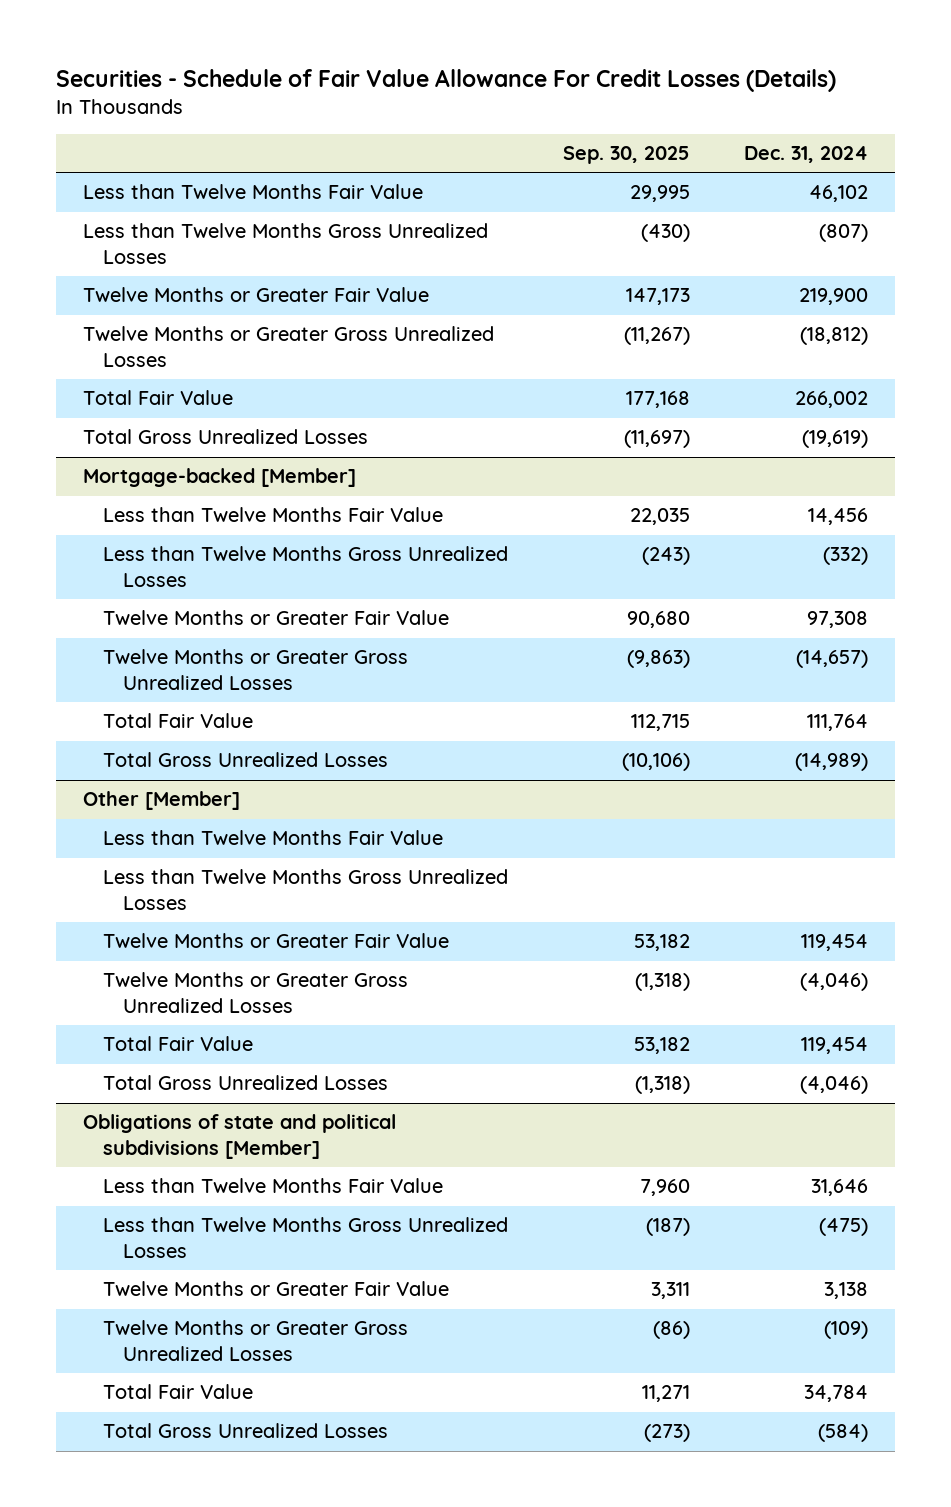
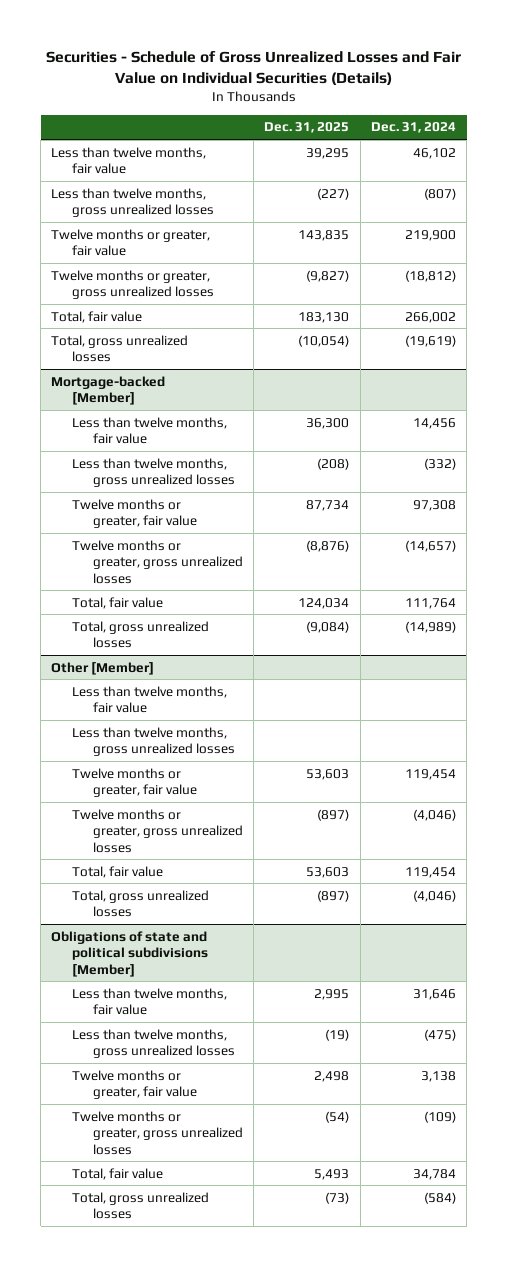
- Securities - Schedule of Fair Value Allowance For Credit Losses (Details)
+ Securities - Schedule of Gross Unrealized Losses and Fair Value on Individual Securities (Details)
- | Sep. 30, 2025 | Dec. 31, 2024
+ | Dec. 31, 2025 | Dec. 31, 2024
- Less than Twelve Months Fair Value | 29,995 | 46,102
- Less than Twelve Months Gross Unrealized Losses | (430) | (807)
- Twelve Months or Greater Fair Value | 147,173 | 219,900
- Twelve Months or Greater Gross Unrealized Losses | (11,267) | (18,812)
- Total Fair Value | 177,168 | 266,002
- Total Gross Unrealized Losses | (11,697) | (19,619)
+ Less than twelve months, fair value | 39,295 | 46,102
+ Less than twelve months, gross unrealized losses | (227) | (807)
+ Twelve months or greater, fair value | 143,835 | 219,900
+ Twelve months or greater, gross unrealized losses | (9,827) | (18,812)
+ Total, fair value | 183,130 | 266,002
+ Total, gross unrealized losses | (10,054) | (19,619)
@ Mortgage-backed [Member]
- Less than Twelve Months Fair Value | 22,035 | 14,456
- Less than Twelve Months Gross Unrealized Losses | (243) | (332)
- Twelve Months or Greater Fair Value | 90,680 | 97,308
- Twelve Months or Greater Gross Unrealized Losses | (9,863) | (14,657)
- Total Fair Value | 112,715 | 111,764
- Total Gross Unrealized Losses | (10,106) | (14,989)
+ Less than twelve months, fair value | 36,300 | 14,456
+ Less than twelve months, gross unrealized losses | (208) | (332)
+ Twelve months or greater, fair value | 87,734 | 97,308
+ Twelve months or greater, gross unrealized losses | (8,876) | (14,657)
+ Total, fair value | 124,034 | 111,764
+ Total, gross unrealized losses | (9,084) | (14,989)
@ Other [Member]
- Less than Twelve Months Fair Value
- Less than Twelve Months Gross Unrealized Losses
- Twelve Months or Greater Fair Value | 53,182 | 119,454
- Twelve Months or Greater Gross Unrealized Losses | (1,318) | (4,046)
- Total Fair Value | 53,182 | 119,454
- Total Gross Unrealized Losses | (1,318) | (4,046)
+ Less than twelve months, fair value
+ Less than twelve months, gross unrealized losses
+ Twelve months or greater, fair value | 53,603 | 119,454
+ Twelve months or greater, gross unrealized losses | (897) | (4,046)
+ Total, fair value | 53,603 | 119,454
+ Total, gross unrealized losses | (897) | (4,046)
@ Obligations of state and political subdivisions [Member]
- Less than Twelve Months Fair Value | 7,960 | 31,646
- Less than Twelve Months Gross Unrealized Losses | (187) | (475)
- Twelve Months or Greater Fair Value | 3,311 | 3,138
- Twelve Months or Greater Gross Unrealized Losses | (86) | (109)
- Total Fair Value | 11,271 | 34,784
- Total Gross Unrealized Losses | (273) | (584)
+ Less than twelve months, fair value | 2,995 | 31,646
+ Less than twelve months, gross unrealized losses | (19) | (475)
+ Twelve months or greater, fair value | 2,498 | 3,138
+ Twelve months or greater, gross unrealized losses | (54) | (109)
+ Total, fair value | 5,493 | 34,784
+ Total, gross unrealized losses | (73) | (584)

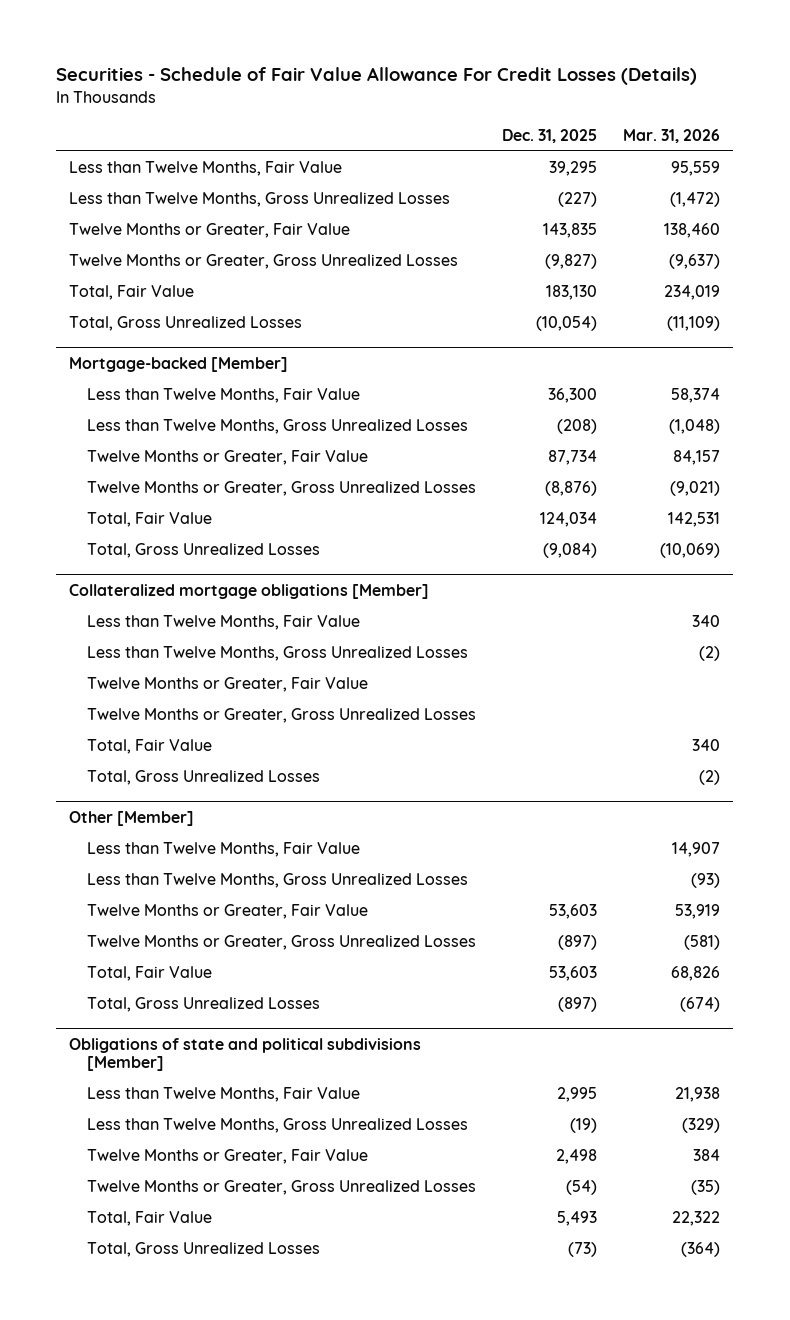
- Securities - Schedule of Gross Unrealized Losses and Fair Value on Individual Securities (Details)
+ Securities - Schedule of Fair Value Allowance For Credit Losses (Details)
- | Dec. 31, 2025 | Dec. 31, 2024
+ | Dec. 31, 2025 | Mar. 31, 2026
- Less than twelve months, fair value | 39,295 | 46,102
- Less than twelve months, gross unrealized losses | (227) | (807)
- Twelve months or greater, fair value | 143,835 | 219,900
- Twelve months or greater, gross unrealized losses | (9,827) | (18,812)
- Total, fair value | 183,130 | 266,002
- Total, gross unrealized losses | (10,054) | (19,619)
+ Less than Twelve Months, Fair Value | 39,295 | 95,559
+ Less than Twelve Months, Gross Unrealized Losses | (227) | (1,472)
+ Twelve Months or Greater, Fair Value | 143,835 | 138,460
+ Twelve Months or Greater, Gross Unrealized Losses | (9,827) | (9,637)
+ Total, Fair Value | 183,130 | 234,019
+ Total, Gross Unrealized Losses | (10,054) | (11,109)
@ Mortgage-backed [Member]
- Less than twelve months, fair value | 36,300 | 14,456
- Less than twelve months, gross unrealized losses | (208) | (332)
- Twelve months or greater, fair value | 87,734 | 97,308
- Twelve months or greater, gross unrealized losses | (8,876) | (14,657)
- Total, fair value | 124,034 | 111,764
- Total, gross unrealized losses | (9,084) | (14,989)
+ Less than Twelve Months, Fair Value | 36,300 | 58,374
+ Less than Twelve Months, Gross Unrealized Losses | (208) | (1,048)
+ Twelve Months or Greater, Fair Value | 87,734 | 84,157
+ Twelve Months or Greater, Gross Unrealized Losses | (8,876) | (9,021)
+ Total, Fair Value | 124,034 | 142,531
+ Total, Gross Unrealized Losses | (9,084) | (10,069)
+ Collateralized mortgage obligations [Member]
+ Less than Twelve Months, Fair Value | | 340
+ Less than Twelve Months, Gross Unrealized Losses | | (2)
+ Twelve Months or Greater, Fair Value
+ Twelve Months or Greater, Gross Unrealized Losses
+ Total, Fair Value | | 340
+ Total, Gross Unrealized Losses | | (2)
@ Other [Member]
- Less than twelve months, fair value
- Less than twelve months, gross unrealized losses
- Twelve months or greater, fair value | 53,603 | 119,454
- Twelve months or greater, gross unrealized losses | (897) | (4,046)
- Total, fair value | 53,603 | 119,454
- Total, gross unrealized losses | (897) | (4,046)
+ Less than Twelve Months, Fair Value | | 14,907
+ Less than Twelve Months, Gross Unrealized Losses | | (93)
+ Twelve Months or Greater, Fair Value | 53,603 | 53,919
+ Twelve Months or Greater, Gross Unrealized Losses | (897) | (581)
+ Total, Fair Value | 53,603 | 68,826
+ Total, Gross Unrealized Losses | (897) | (674)
@ Obligations of state and political subdivisions [Member]
- Less than twelve months, fair value | 2,995 | 31,646
- Less than twelve months, gross unrealized losses | (19) | (475)
- Twelve months or greater, fair value | 2,498 | 3,138
- Twelve months or greater, gross unrealized losses | (54) | (109)
- Total, fair value | 5,493 | 34,784
- Total, gross unrealized losses | (73) | (584)
+ Less than Twelve Months, Fair Value | 2,995 | 21,938
+ Less than Twelve Months, Gross Unrealized Losses | (19) | (329)
+ Twelve Months or Greater, Fair Value | 2,498 | 384
+ Twelve Months or Greater, Gross Unrealized Losses | (54) | (35)
+ Total, Fair Value | 5,493 | 22,322
+ Total, Gross Unrealized Losses | (73) | (364)

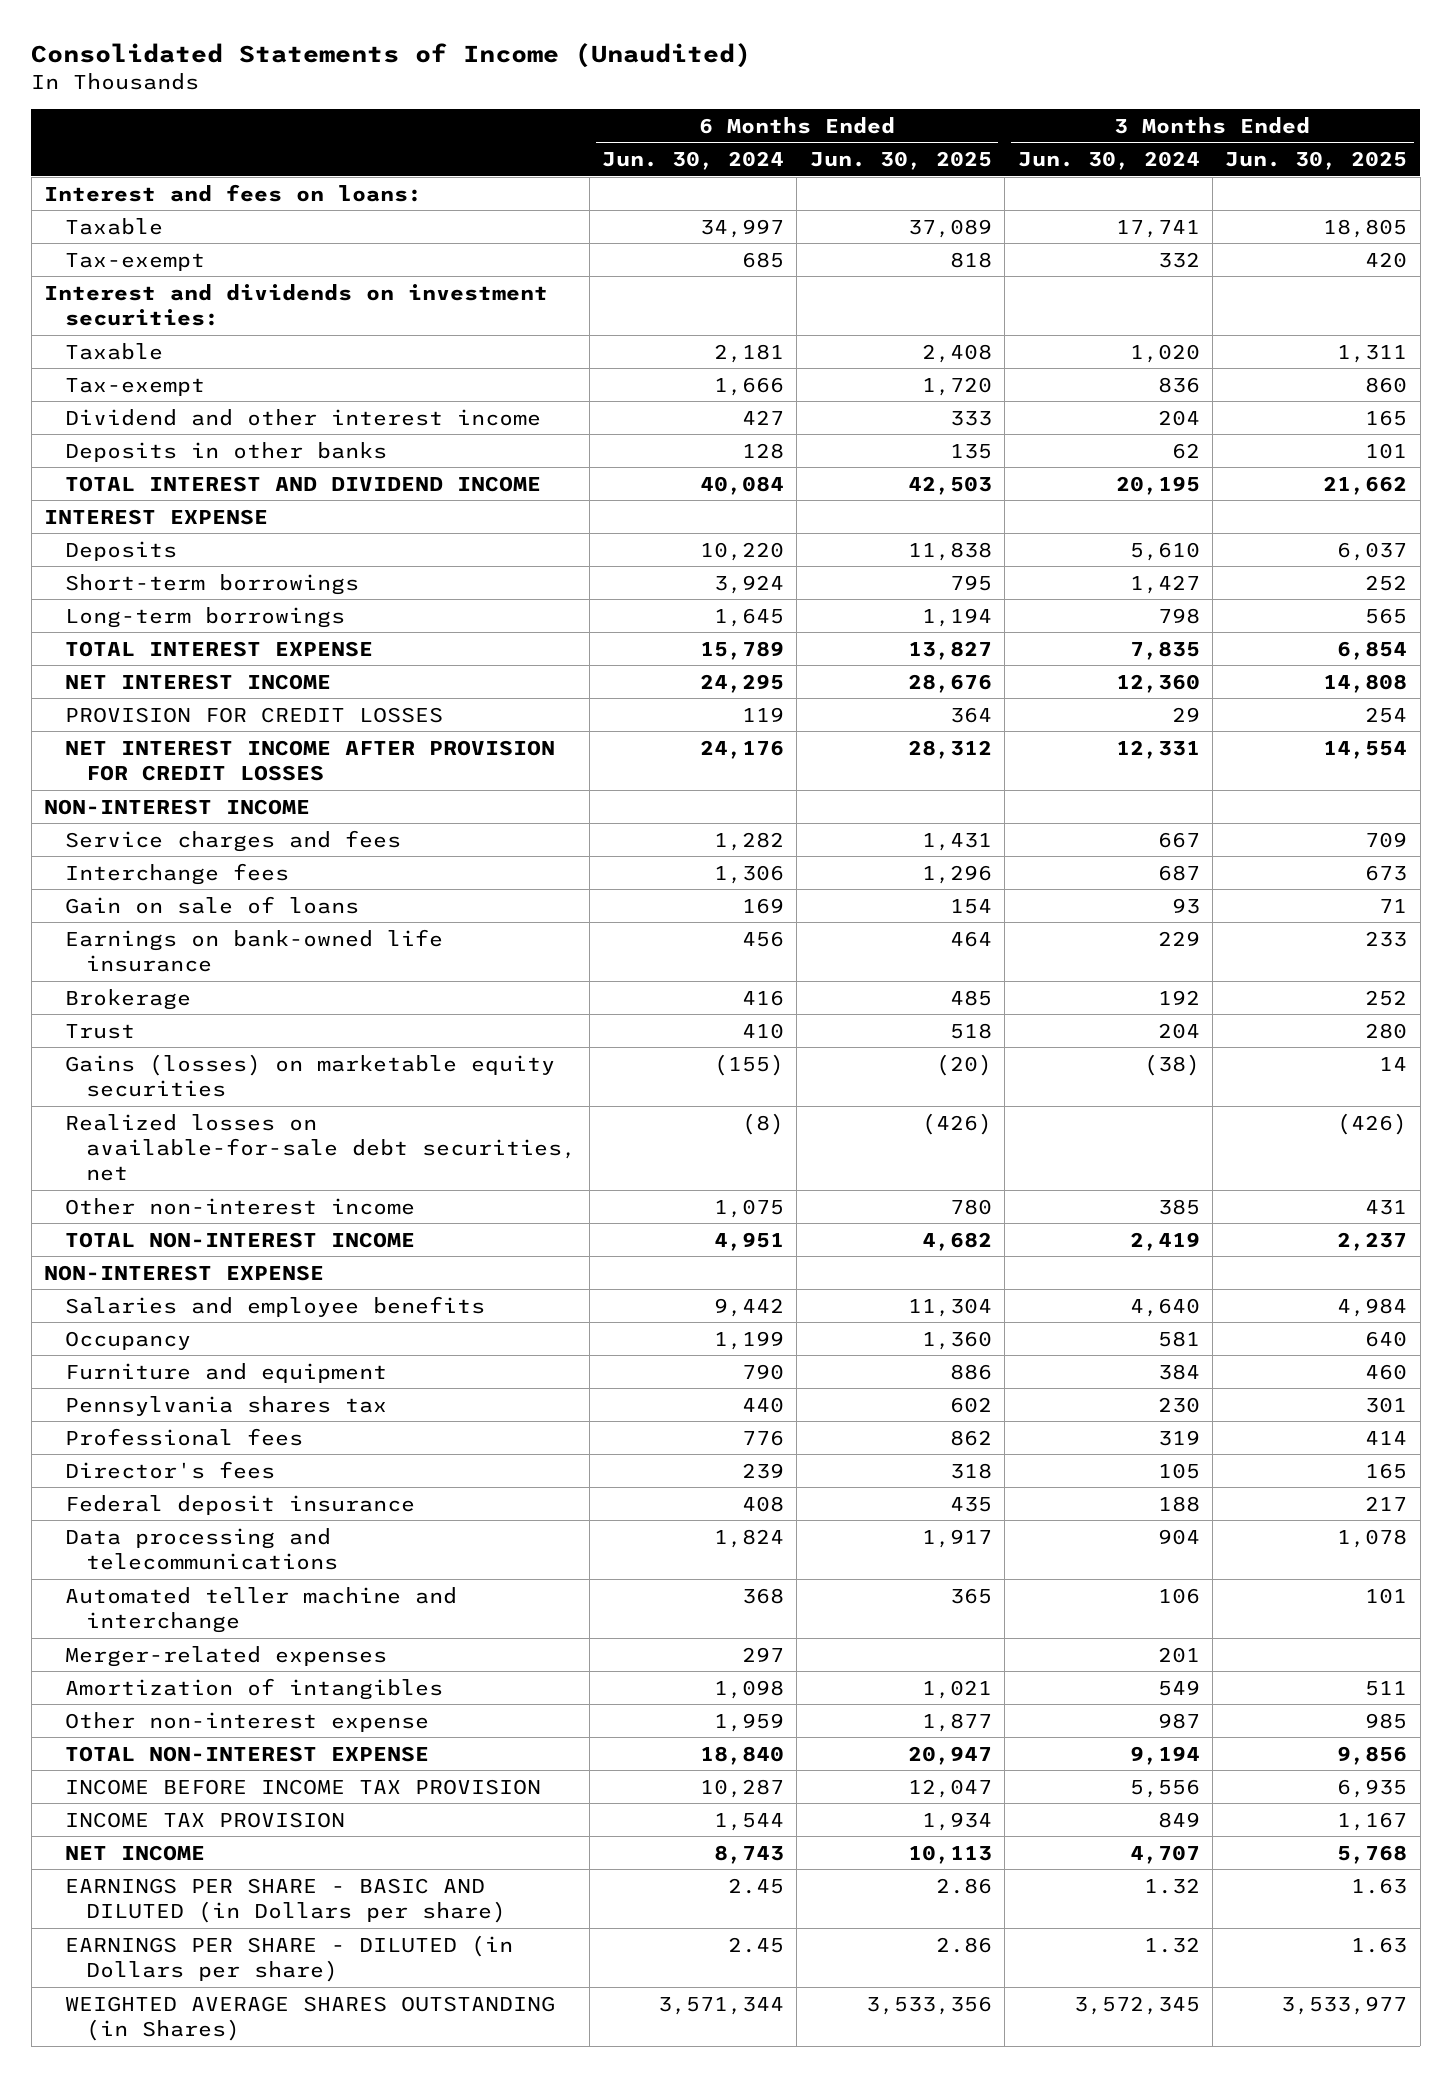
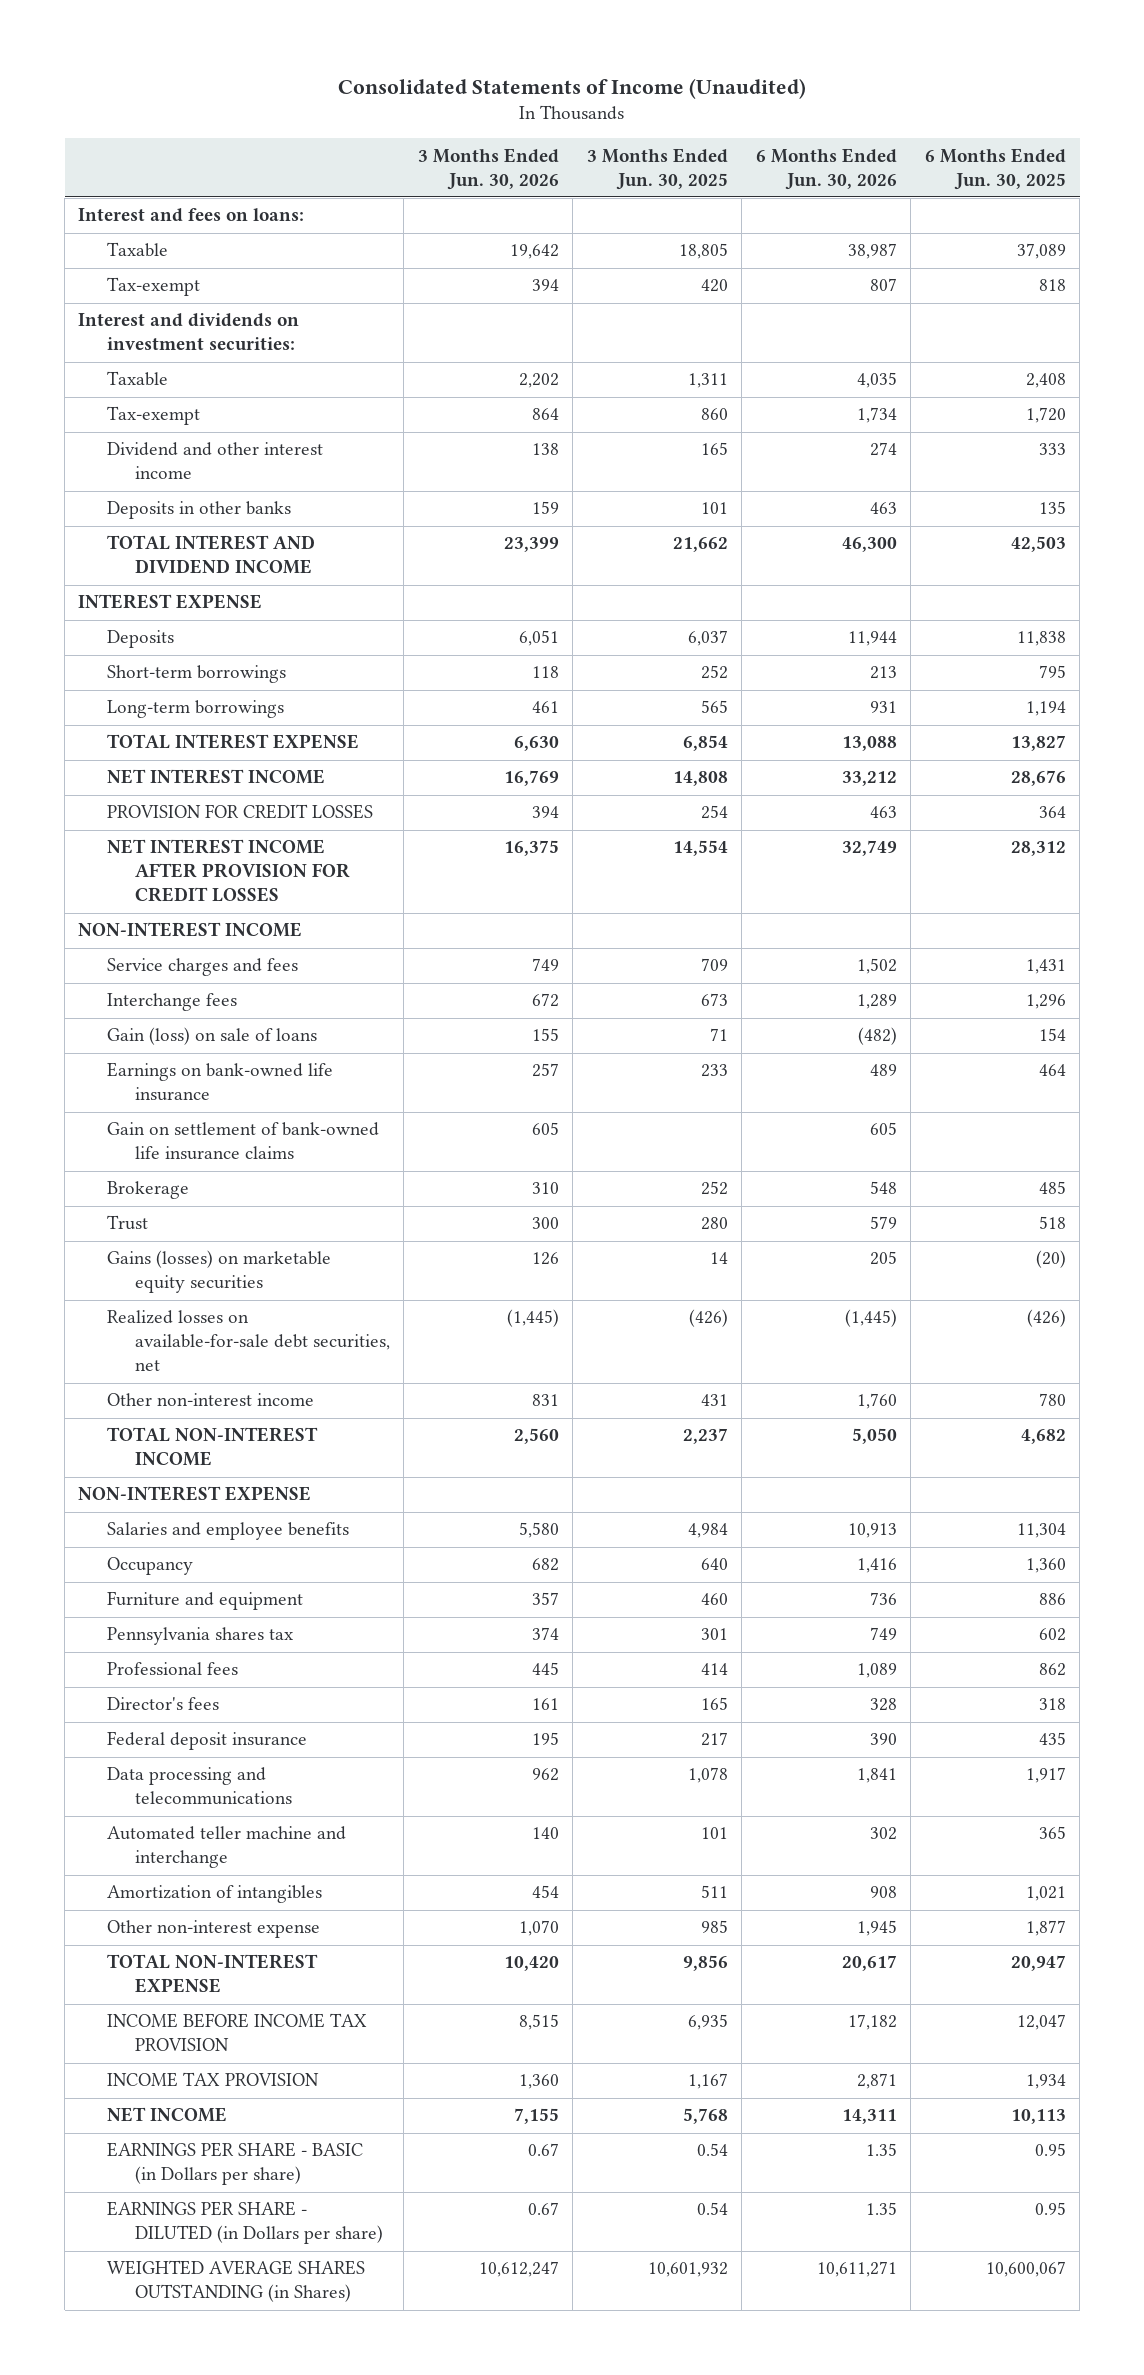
- | 6 Months Ended Jun. 30, 2024 | 6 Months Ended Jun. 30, 2025 | 3 Months Ended Jun. 30, 2024 | 3 Months Ended Jun. 30, 2025
+ | 3 Months Ended Jun. 30, 2026 | 3 Months Ended Jun. 30, 2025 | 6 Months Ended Jun. 30, 2026 | 6 Months Ended Jun. 30, 2025
- Gain on sale of loans | 169 | 154 | 93 | 71
+ Gain (loss) on sale of loans | 155 | 71 | (482) | 154
+ Gain on settlement of bank-owned life insurance claims | 605 | | 605 |
- Merger-related expenses | 297 | | 201 |
- EARNINGS PER SHARE - BASIC AND DILUTED (in Dollars per share) | 2.45 | 2.86 | 1.32 | 1.63
- EARNINGS PER SHARE - DILUTED (in Dollars per share) | 2.45 | 2.86 | 1.32 | 1.63
- WEIGHTED AVERAGE SHARES OUTSTANDING (in Shares) | 3,571,344 | 3,533,356 | 3,572,345 | 3,533,977
+ EARNINGS PER SHARE - BASIC (in Dollars per share) | 0.67 | 0.54 | 1.35 | 0.95
+ EARNINGS PER SHARE - DILUTED (in Dollars per share) | 0.67 | 0.54 | 1.35 | 0.95
+ WEIGHTED AVERAGE SHARES OUTSTANDING (in Shares) | 10,612,247 | 10,601,932 | 10,611,271 | 10,600,067

